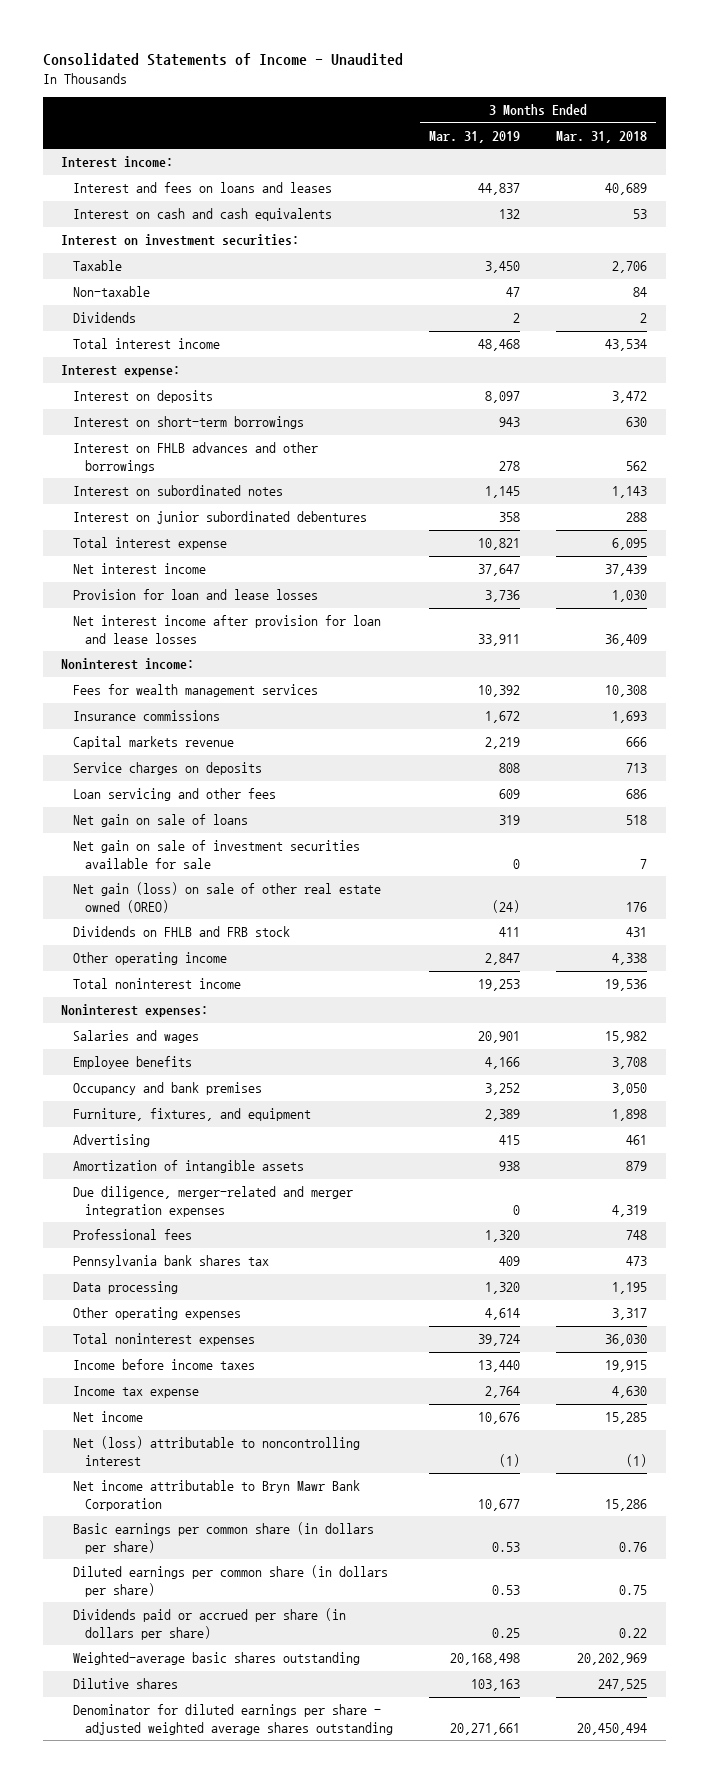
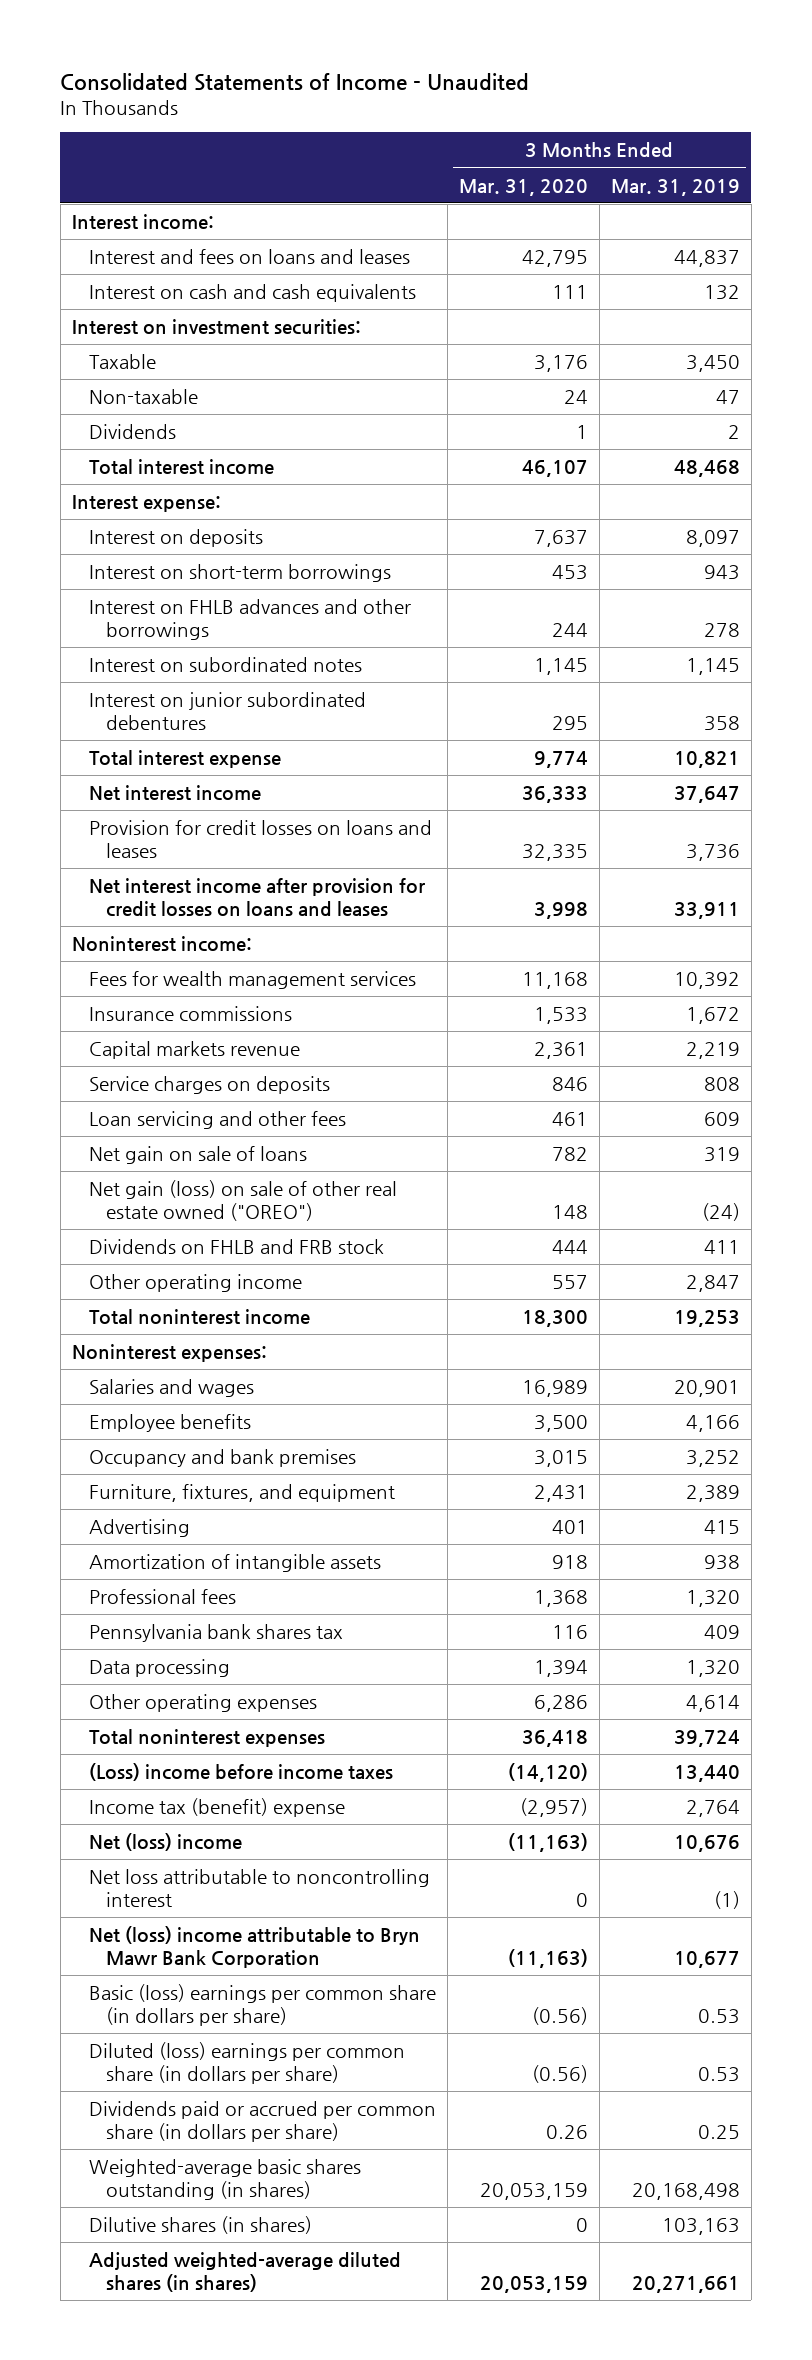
- | 3 Months Ended Mar. 31, 2019 | 3 Months Ended Mar. 31, 2018
+ | 3 Months Ended Mar. 31, 2020 | 3 Months Ended Mar. 31, 2019
- Provision for loan and lease losses | 3,736 | 1,030
- Net interest income after provision for loan and lease losses | 33,911 | 36,409
+ Provision for credit losses on loans and leases | 32,335 | 3,736
+ Net interest income after provision for credit losses on loans and leases | 3,998 | 33,911
- Net gain on sale of investment securities available for sale | 0 | 7
- Net gain (loss) on sale of other real estate owned (OREO) | (24) | 176
+ Net gain (loss) on sale of other real estate owned ("OREO") | 148 | (24)
- Due diligence, merger-related and merger integration expenses | 0 | 4,319
- Income before income taxes | 13,440 | 19,915
- Income tax expense | 2,764 | 4,630
- Net income | 10,676 | 15,285
- Net (loss) attributable to noncontrolling interest | (1) | (1)
- Net income attributable to Bryn Mawr Bank Corporation | 10,677 | 15,286
- Basic earnings per common share (in dollars per share) | 0.53 | 0.76
- Diluted earnings per common share (in dollars per share) | 0.53 | 0.75
- Dividends paid or accrued per share (in dollars per share) | 0.25 | 0.22
- Weighted-average basic shares outstanding | 20,168,498 | 20,202,969
- Dilutive shares | 103,163 | 247,525
- Denominator for diluted earnings per share - adjusted weighted average shares outstanding | 20,271,661 | 20,450,494
+ (Loss) income before income taxes | (14,120) | 13,440
+ Income tax (benefit) expense | (2,957) | 2,764
+ Net (loss) income | (11,163) | 10,676
+ Net loss attributable to noncontrolling interest | 0 | (1)
+ Net (loss) income attributable to Bryn Mawr Bank Corporation | (11,163) | 10,677
+ Basic (loss) earnings per common share (in dollars per share) | (0.56) | 0.53
+ Diluted (loss) earnings per common share (in dollars per share) | (0.56) | 0.53
+ Dividends paid or accrued per common share (in dollars per share) | 0.26 | 0.25
+ Weighted-average basic shares outstanding (in shares) | 20,053,159 | 20,168,498
+ Dilutive shares (in shares) | 0 | 103,163
+ Adjusted weighted-average diluted shares (in shares) | 20,053,159 | 20,271,661

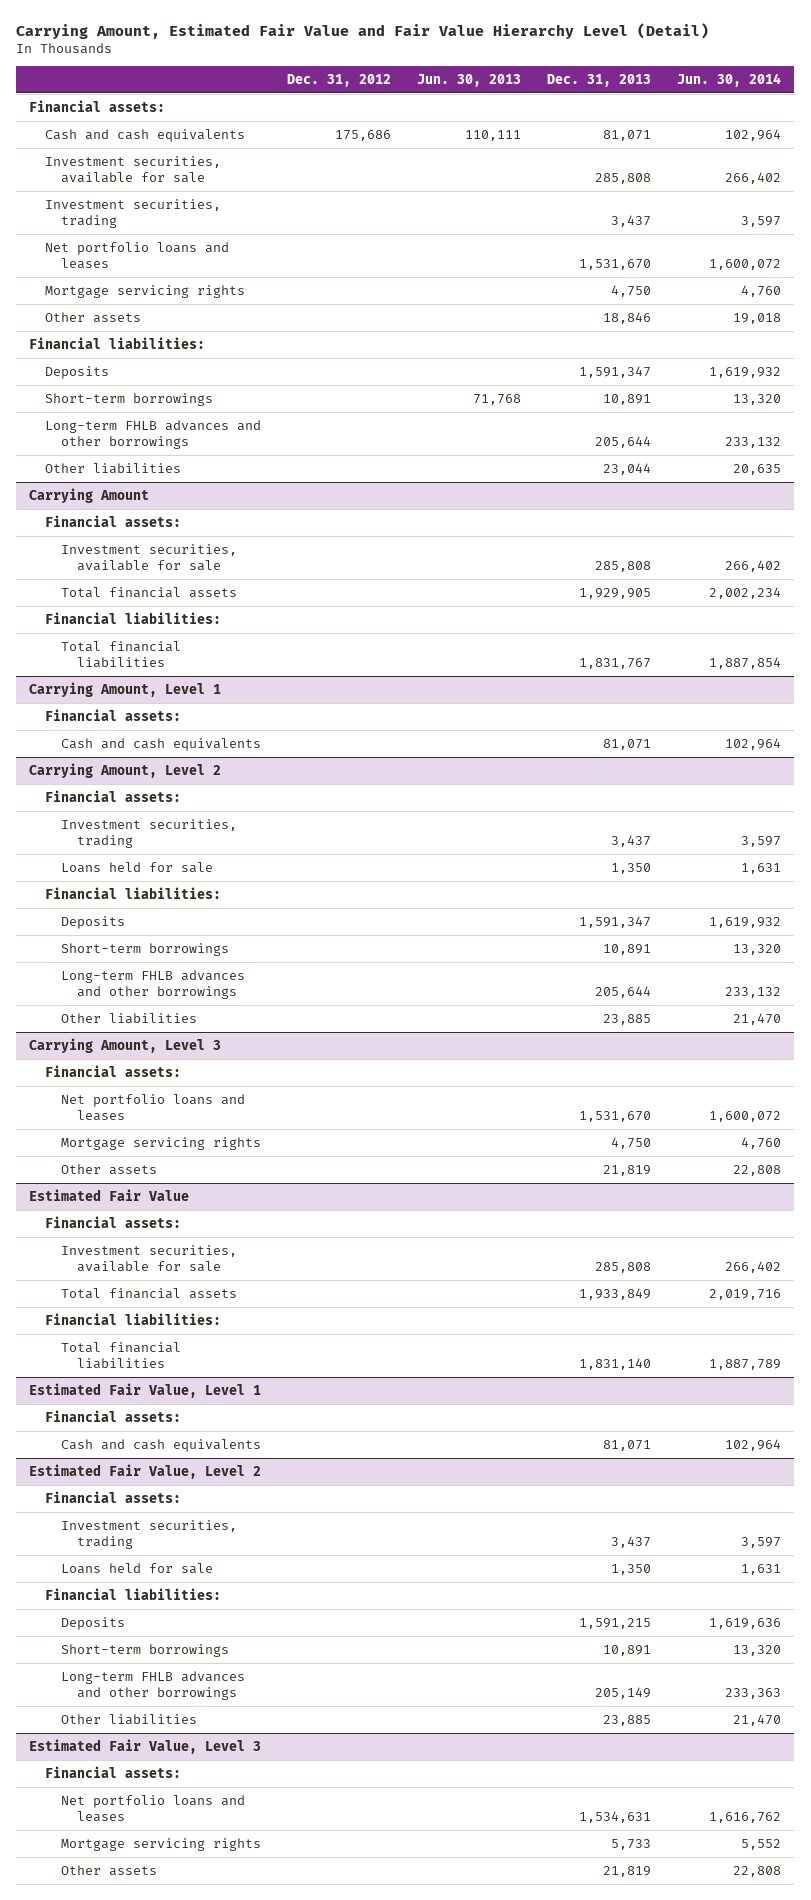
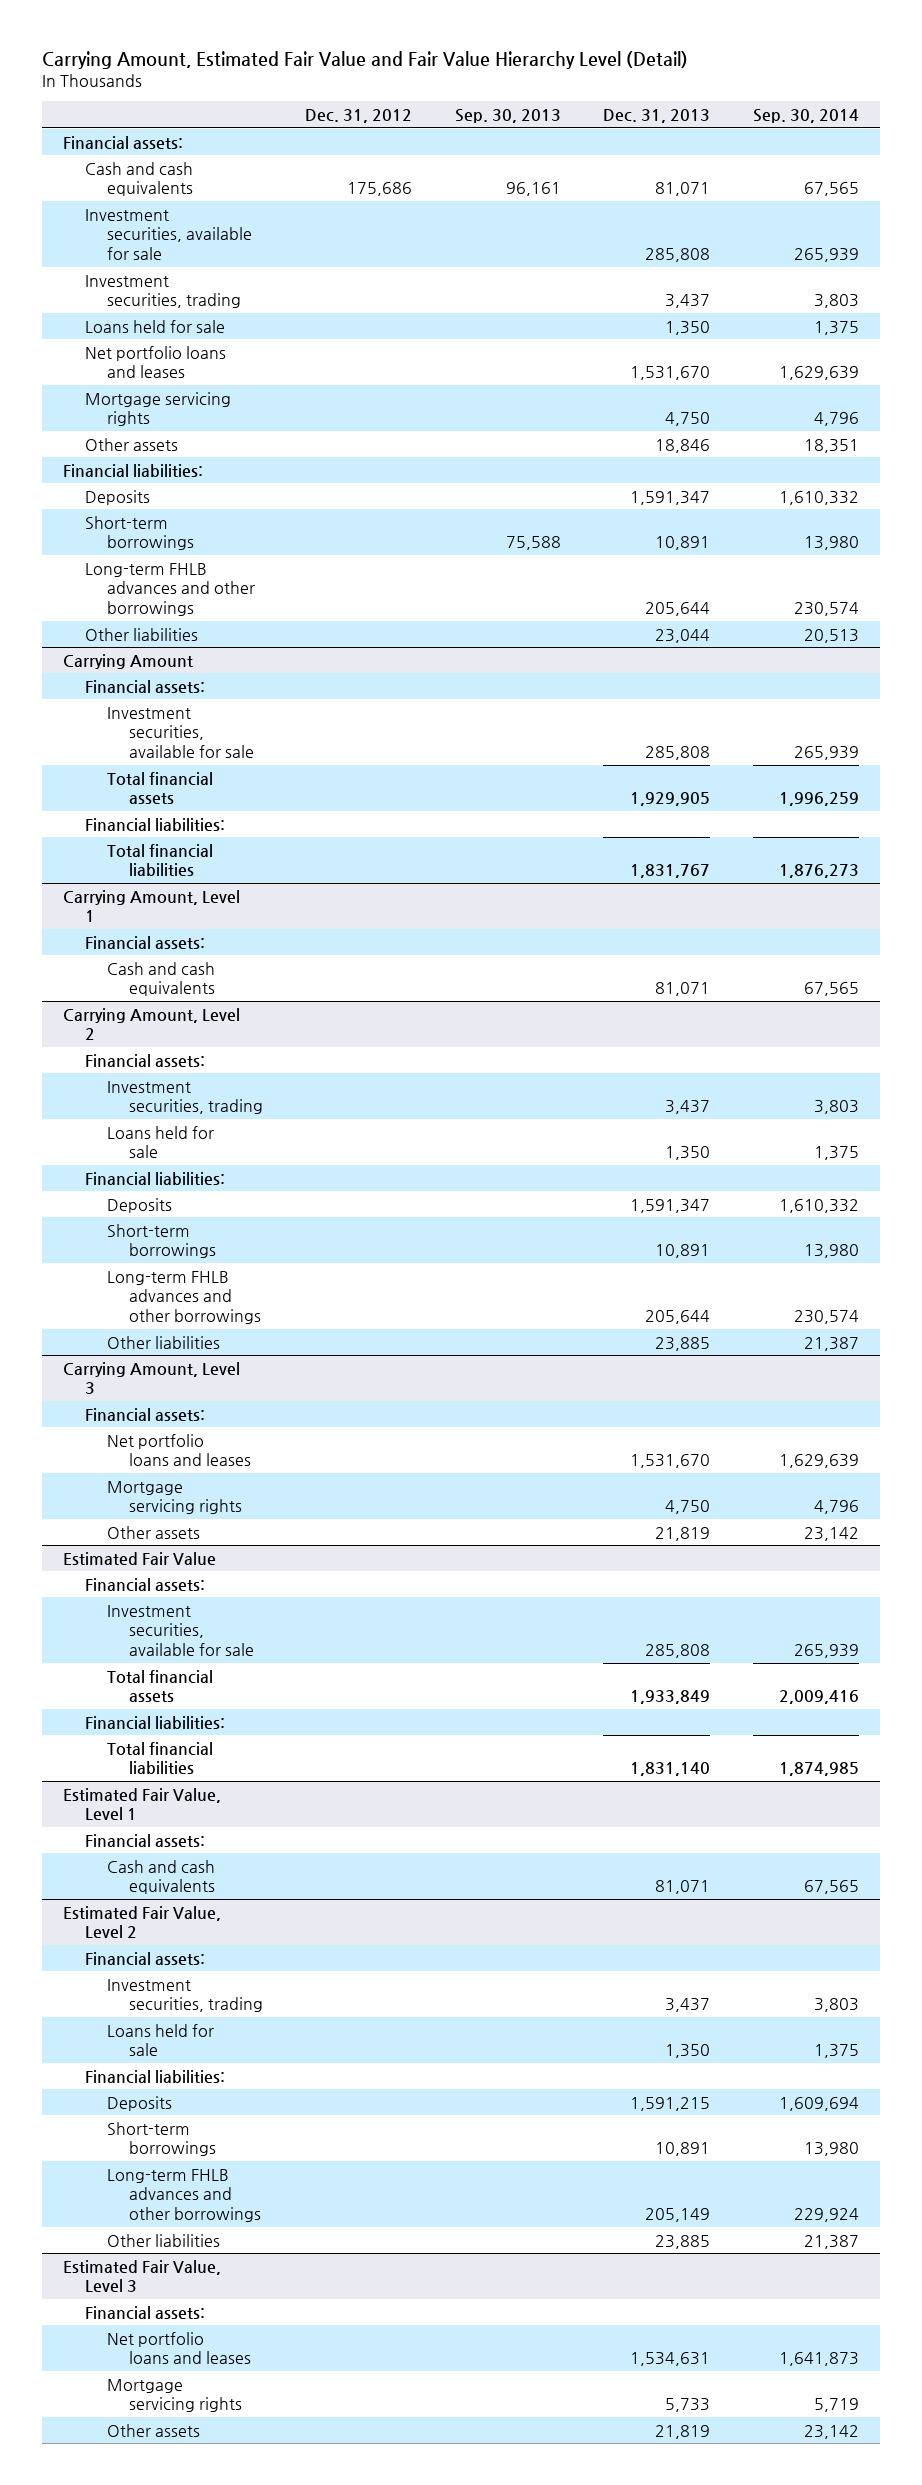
- | Dec. 31, 2012 | Jun. 30, 2013 | Dec. 31, 2013 | Jun. 30, 2014
+ | Dec. 31, 2012 | Sep. 30, 2013 | Dec. 31, 2013 | Sep. 30, 2014
+ Loans held for sale | | | 1,350 | 1,375

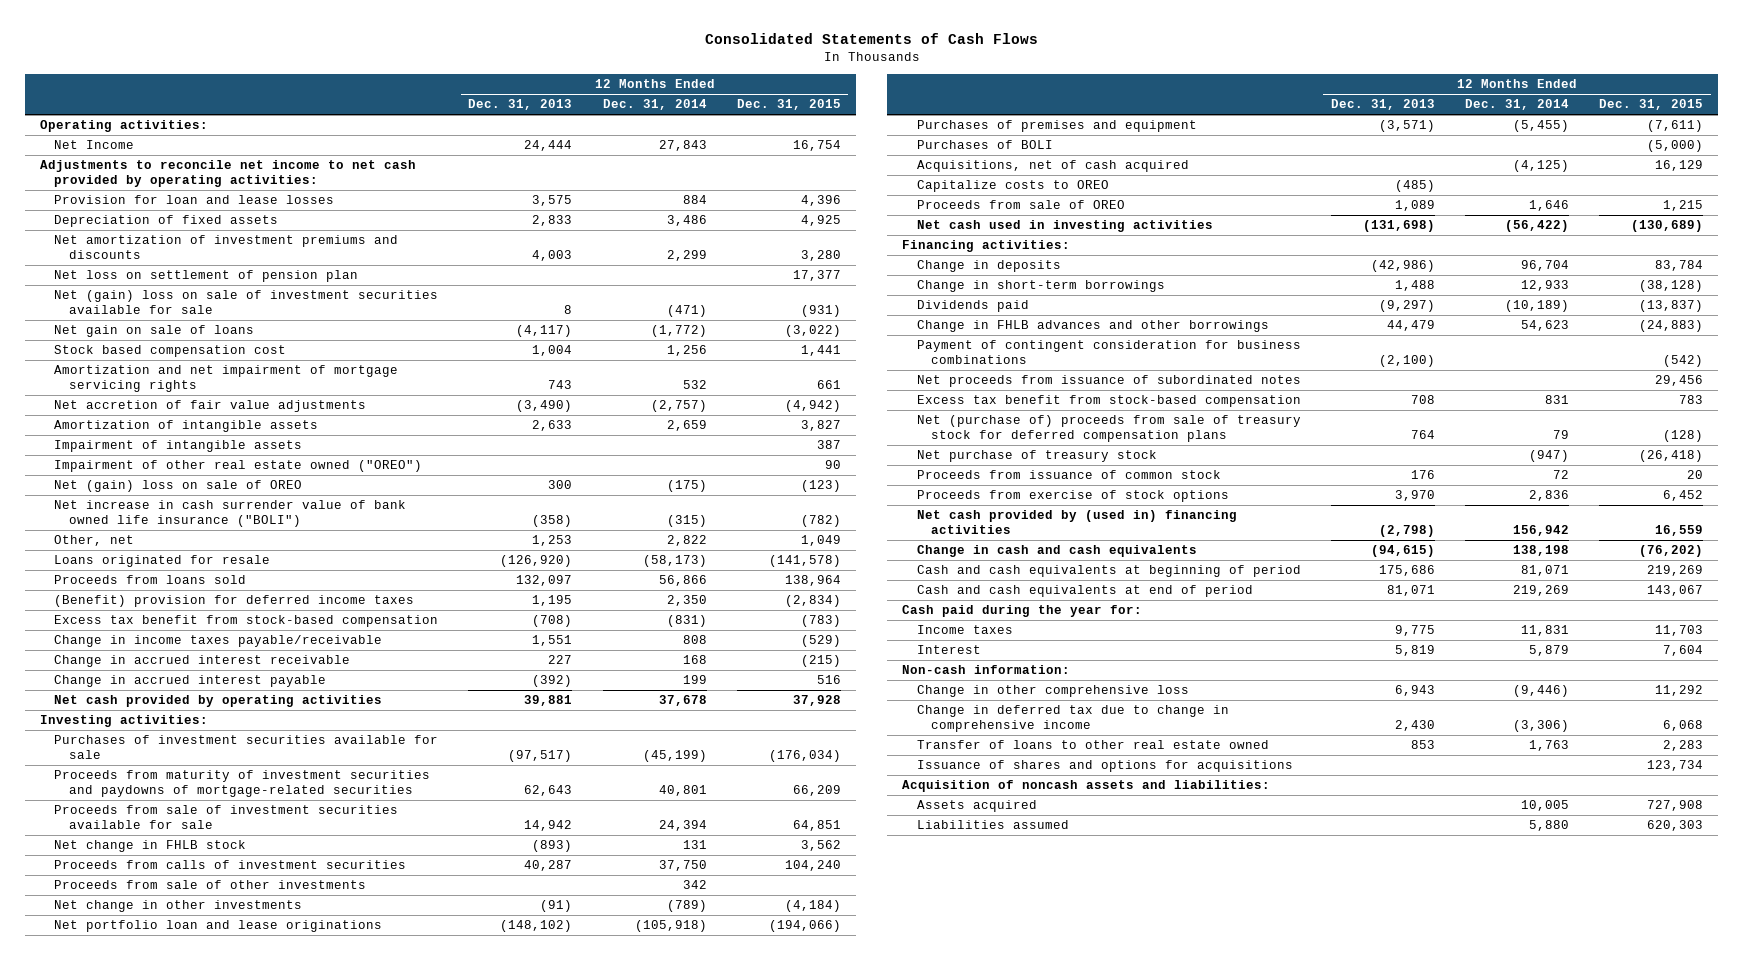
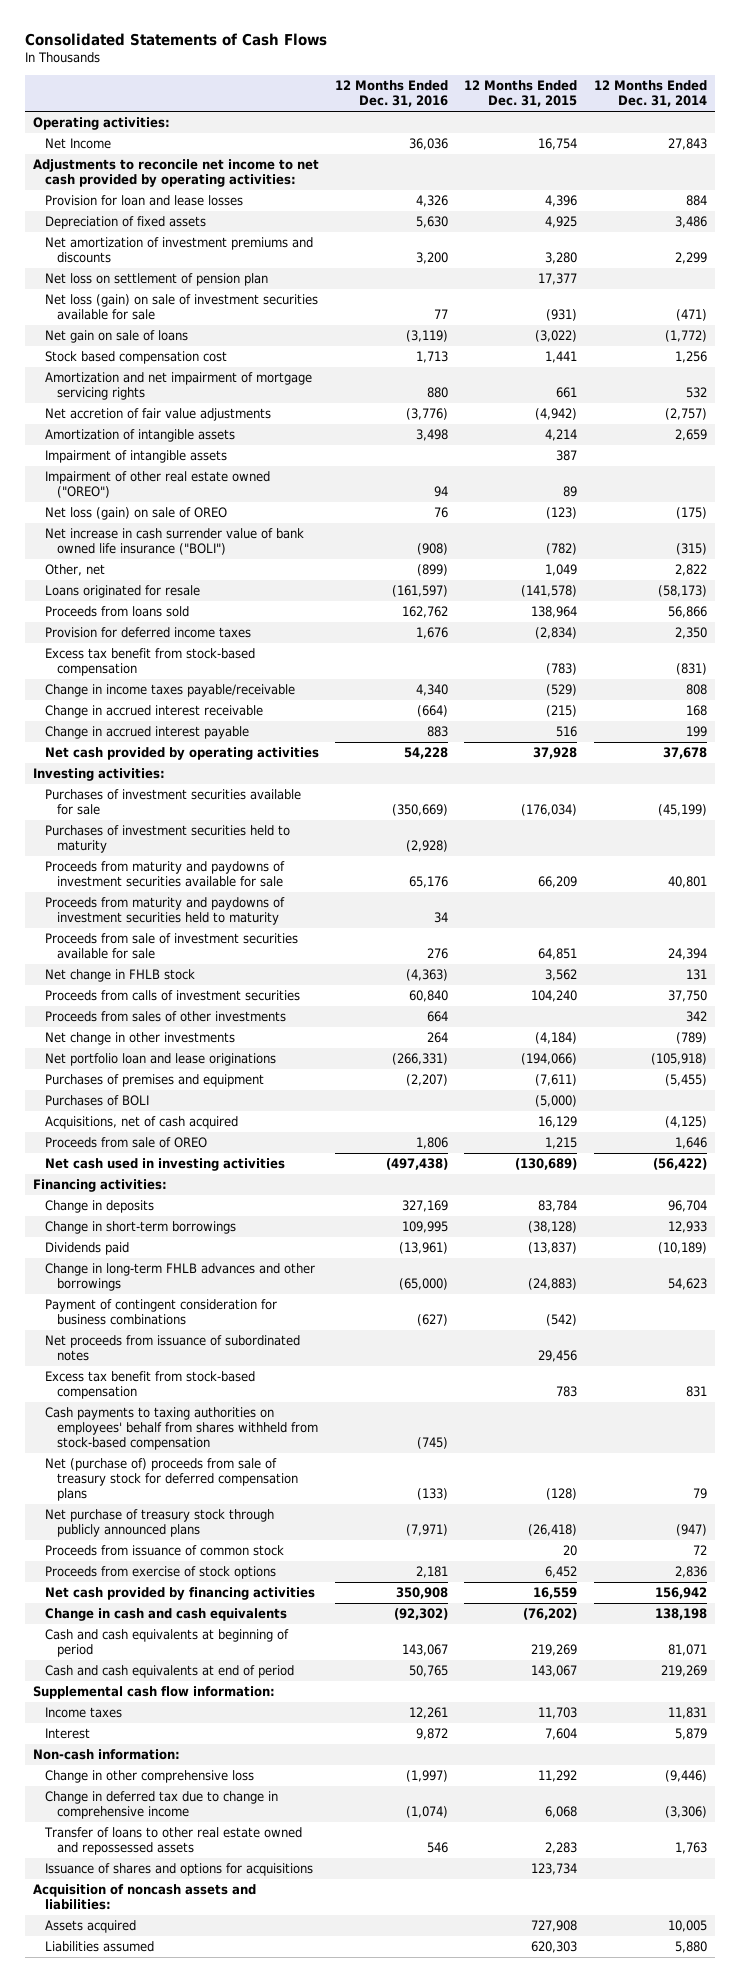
- | 12 Months Ended Dec. 31, 2013 | 12 Months Ended Dec. 31, 2014 | 12 Months Ended Dec. 31, 2015
+ | 12 Months Ended Dec. 31, 2016 | 12 Months Ended Dec. 31, 2015 | 12 Months Ended Dec. 31, 2014
- Net (gain) loss on sale of investment securities available for sale | 8 | (471) | (931)
+ Net loss (gain) on sale of investment securities available for sale | 77 | (931) | (471)
- Amortization of intangible assets | 2,633 | 2,659 | 3,827
+ Amortization of intangible assets | 3,498 | 4,214 | 2,659
- Impairment of other real estate owned ("OREO") | | | 90
- Net (gain) loss on sale of OREO | 300 | (175) | (123)
+ Impairment of other real estate owned ("OREO") | 94 | 89 |
+ Net loss (gain) on sale of OREO | 76 | (123) | (175)
- (Benefit) provision for deferred income taxes | 1,195 | 2,350 | (2,834)
+ Provision for deferred income taxes | 1,676 | (2,834) | 2,350
- Proceeds from maturity of investment securities and paydowns of mortgage-related securities | 62,643 | 40,801 | 66,209
+ Purchases of investment securities held to maturity | (2,928) | |
+ Proceeds from maturity and paydowns of investment securities available for sale | 65,176 | 66,209 | 40,801
+ Proceeds from maturity and paydowns of investment securities held to maturity | 34 | |
- Proceeds from sale of other investments | | 342 |
+ Proceeds from sales of other investments | 664 | | 342
- Capitalize costs to OREO | (485) | |
- Change in FHLB advances and other borrowings | 44,479 | 54,623 | (24,883)
+ Change in long-term FHLB advances and other borrowings | (65,000) | (24,883) | 54,623
+ Cash payments to taxing authorities on employees' behalf from shares withheld from stock-based compensation | (745) | |
- Net purchase of treasury stock | | (947) | (26,418)
+ Net purchase of treasury stock through publicly announced plans | (7,971) | (26,418) | (947)
- Net cash provided by (used in) financing activities | (2,798) | 156,942 | 16,559
+ Net cash provided by financing activities | 350,908 | 16,559 | 156,942
- Cash paid during the year for:
+ Supplemental cash flow information:
- Transfer of loans to other real estate owned | 853 | 1,763 | 2,283
+ Transfer of loans to other real estate owned and repossessed assets | 546 | 2,283 | 1,763

